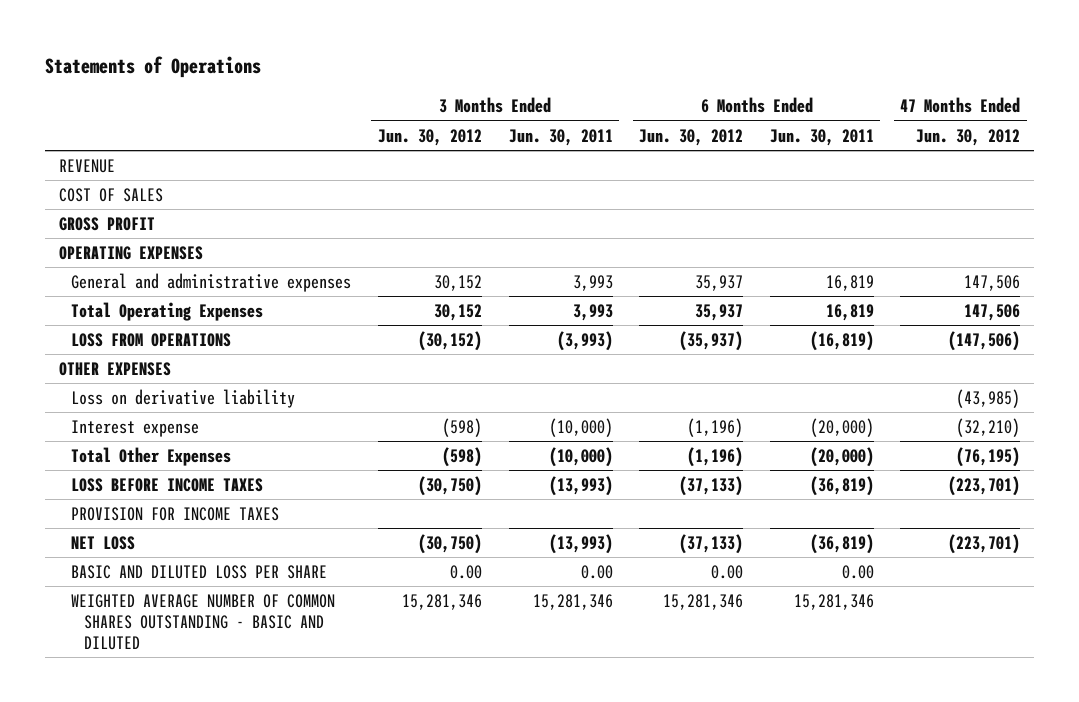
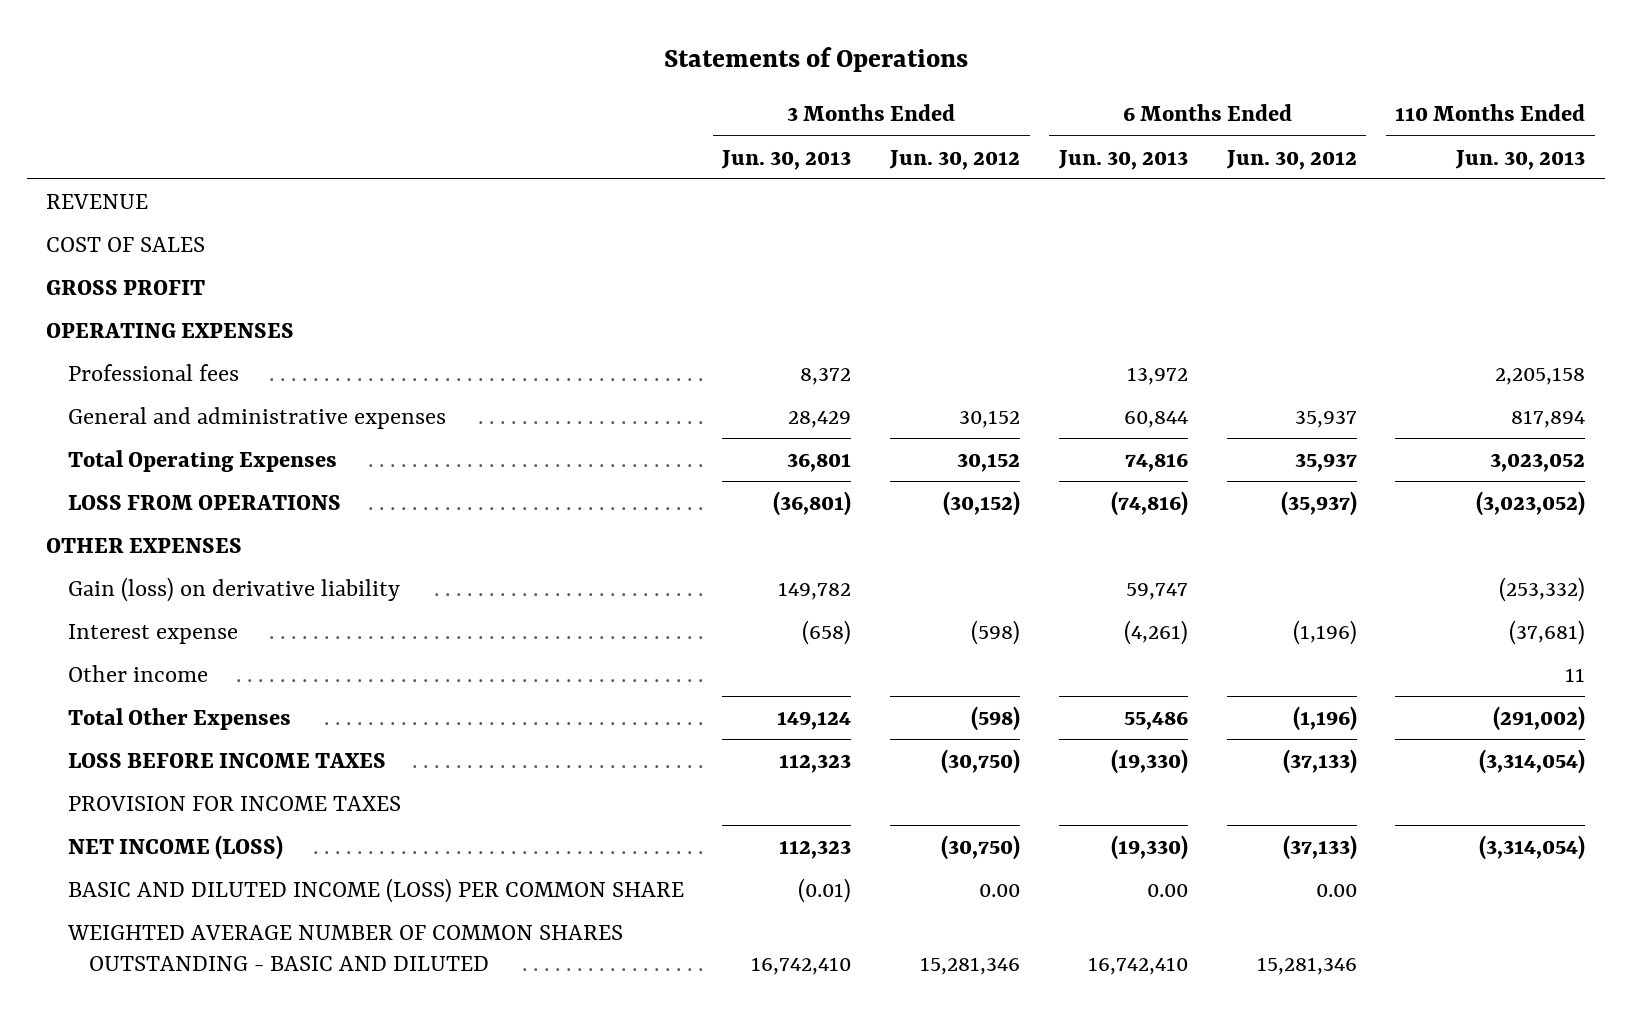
- | 3 Months Ended Jun. 30, 2012 | 3 Months Ended Jun. 30, 2011 | 6 Months Ended Jun. 30, 2012 | 6 Months Ended Jun. 30, 2011 | 47 Months Ended Jun. 30, 2012
+ | 3 Months Ended Jun. 30, 2013 | 3 Months Ended Jun. 30, 2012 | 6 Months Ended Jun. 30, 2013 | 6 Months Ended Jun. 30, 2012 | 110 Months Ended Jun. 30, 2013
+ Professional fees | 8,372 | | 13,972 | | 2,205,158
- Loss on derivative liability | | | | | (43,985)
+ Gain (loss) on derivative liability | 149,782 | | 59,747 | | (253,332)
+ Other income | | | | | 11
- NET LOSS | (30,750) | (13,993) | (37,133) | (36,819) | (223,701)
- BASIC AND DILUTED LOSS PER SHARE | 0.00 | 0.00 | 0.00 | 0.00 |
+ NET INCOME (LOSS) | 112,323 | (30,750) | (19,330) | (37,133) | (3,314,054)
+ BASIC AND DILUTED INCOME (LOSS) PER COMMON SHARE | (0.01) | 0.00 | 0.00 | 0.00 |

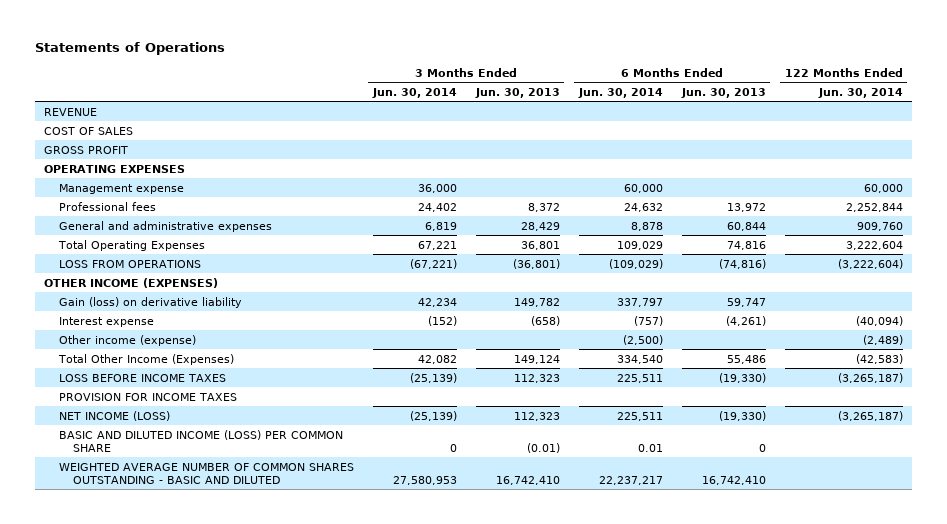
- | 3 Months Ended Jun. 30, 2013 | 3 Months Ended Jun. 30, 2012 | 6 Months Ended Jun. 30, 2013 | 6 Months Ended Jun. 30, 2012 | 110 Months Ended Jun. 30, 2013
+ | 3 Months Ended Jun. 30, 2014 | 3 Months Ended Jun. 30, 2013 | 6 Months Ended Jun. 30, 2014 | 6 Months Ended Jun. 30, 2013 | 122 Months Ended Jun. 30, 2014
+ Management expense | 36,000 | | 60,000 | | 60,000
- OTHER EXPENSES
+ OTHER INCOME (EXPENSES)
- Other income | | | | | 11
- Total Other Expenses | 149,124 | (598) | 55,486 | (1,196) | (291,002)
+ Other income (expense) | | | (2,500) | | (2,489)
+ Total Other Income (Expenses) | 42,082 | 149,124 | 334,540 | 55,486 | (42,583)
- BASIC AND DILUTED INCOME (LOSS) PER COMMON SHARE | (0.01) | 0.00 | 0.00 | 0.00 |
+ BASIC AND DILUTED INCOME (LOSS) PER COMMON SHARE | 0 | (0.01) | 0.01 | 0 |

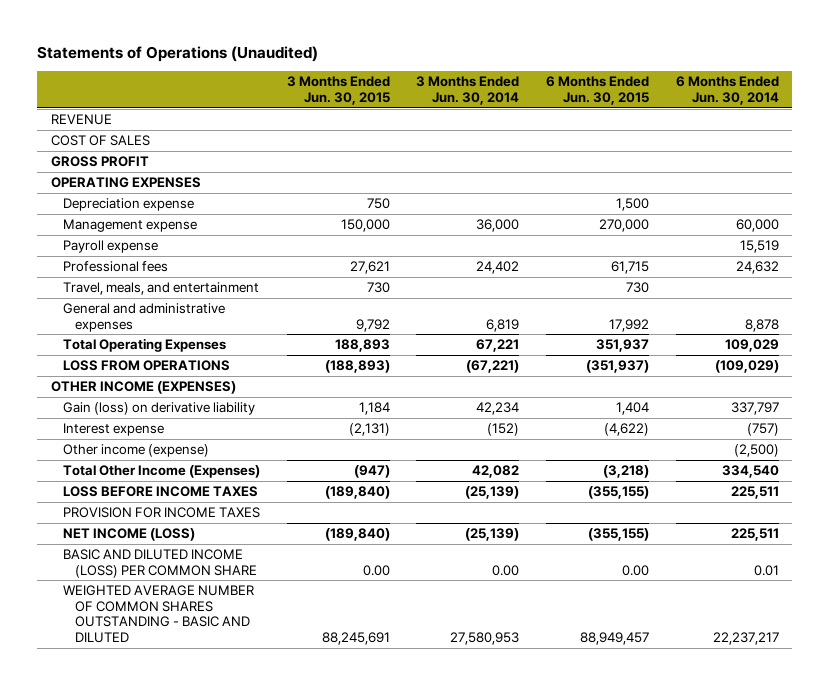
- Statements of Operations
+ Statements of Operations (Unaudited)
- | 3 Months Ended Jun. 30, 2014 | 3 Months Ended Jun. 30, 2013 | 6 Months Ended Jun. 30, 2014 | 6 Months Ended Jun. 30, 2013 | 122 Months Ended Jun. 30, 2014
+ | 3 Months Ended Jun. 30, 2015 | 3 Months Ended Jun. 30, 2014 | 6 Months Ended Jun. 30, 2015 | 6 Months Ended Jun. 30, 2014
+ Depreciation expense | 750 | | 1,500 |
+ Payroll expense | | | | 15,519
+ Travel, meals, and entertainment | 730 | | 730 |
- BASIC AND DILUTED INCOME (LOSS) PER COMMON SHARE | 0 | (0.01) | 0.01 | 0 |
+ BASIC AND DILUTED INCOME (LOSS) PER COMMON SHARE | 0.00 | 0.00 | 0.00 | 0.01

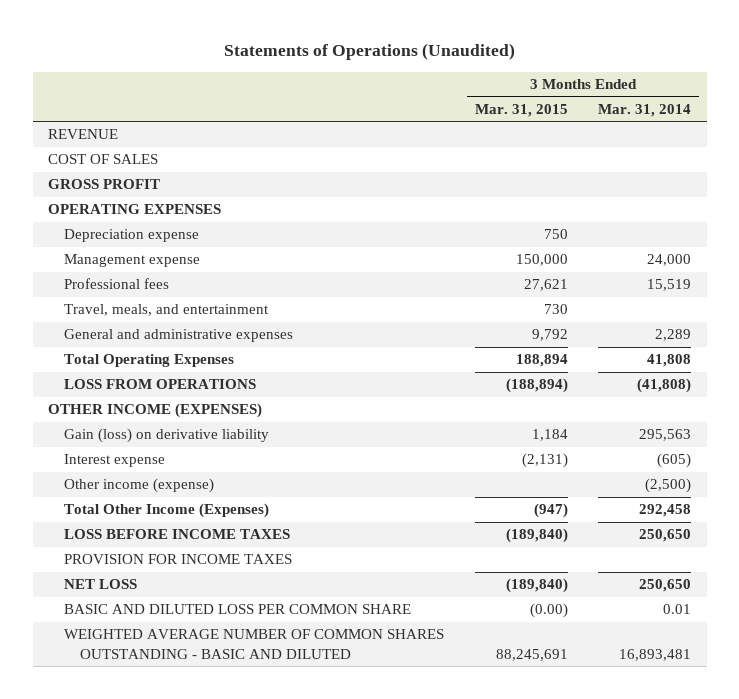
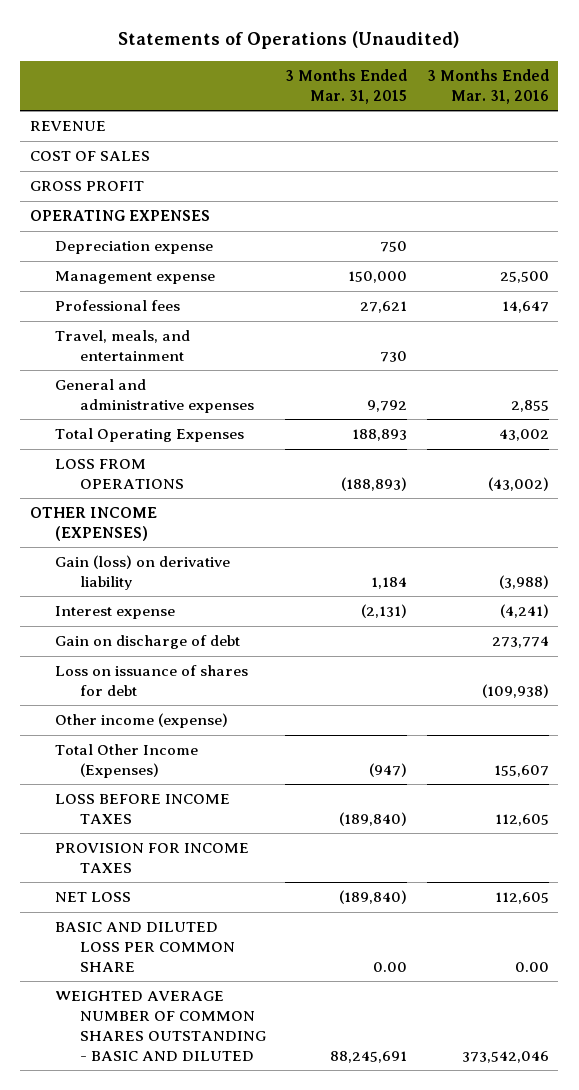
- | 3 Months Ended Mar. 31, 2015 | 3 Months Ended Mar. 31, 2014
+ | 3 Months Ended Mar. 31, 2015 | 3 Months Ended Mar. 31, 2016
- Total Operating Expenses | 188,894 | 41,808
- LOSS FROM OPERATIONS | (188,894) | (41,808)
+ Total Operating Expenses | 188,893 | 43,002
+ LOSS FROM OPERATIONS | (188,893) | (43,002)
+ Gain on discharge of debt | | 273,774
+ Loss on issuance of shares for debt | | (109,938)
- BASIC AND DILUTED LOSS PER COMMON SHARE | (0.00) | 0.01
+ BASIC AND DILUTED LOSS PER COMMON SHARE | 0.00 | 0.00

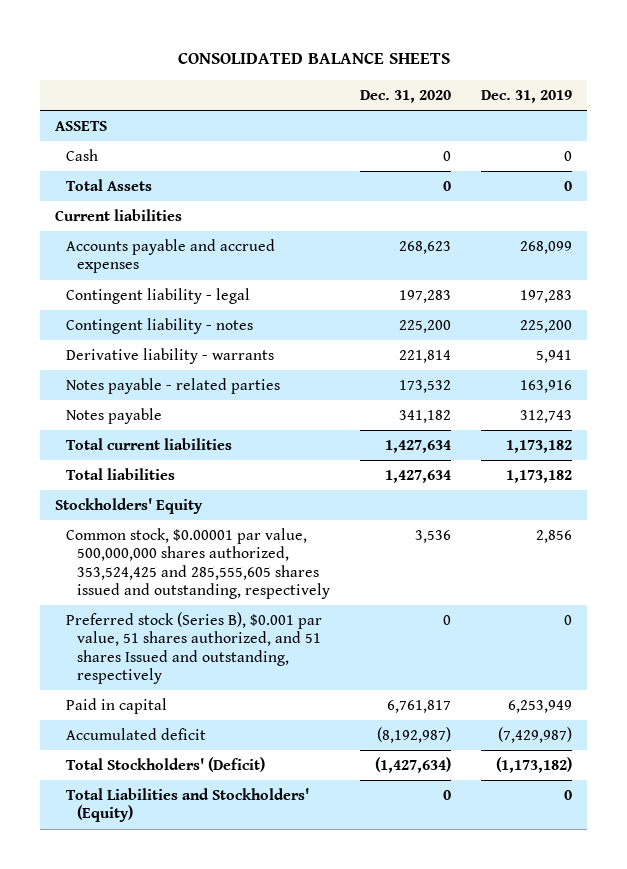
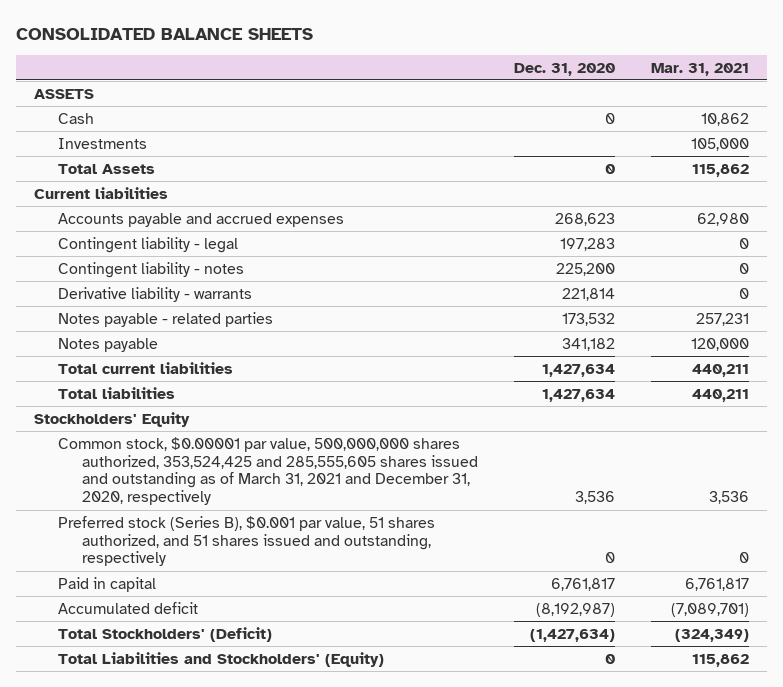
- | Dec. 31, 2020 | Dec. 31, 2019
+ | Dec. 31, 2020 | Mar. 31, 2021
+ Investments | | 105,000
- Common stock, $0.00001 par value, 500,000,000 shares authorized, 353,524,425 and 285,555,605 shares issued and outstanding, respectively | 3,536 | 2,856
- Preferred stock (Series B), $0.001 par value, 51 shares authorized, and 51 shares Issued and outstanding, respectively | 0 | 0
+ Common stock, $0.00001 par value, 500,000,000 shares authorized, 353,524,425 and 285,555,605 shares issued and outstanding as of March 31, 2021 and December 31, 2020, respectively | 3,536 | 3,536
+ Preferred stock (Series B), $0.001 par value, 51 shares authorized, and 51 shares issued and outstanding, respectively | 0 | 0

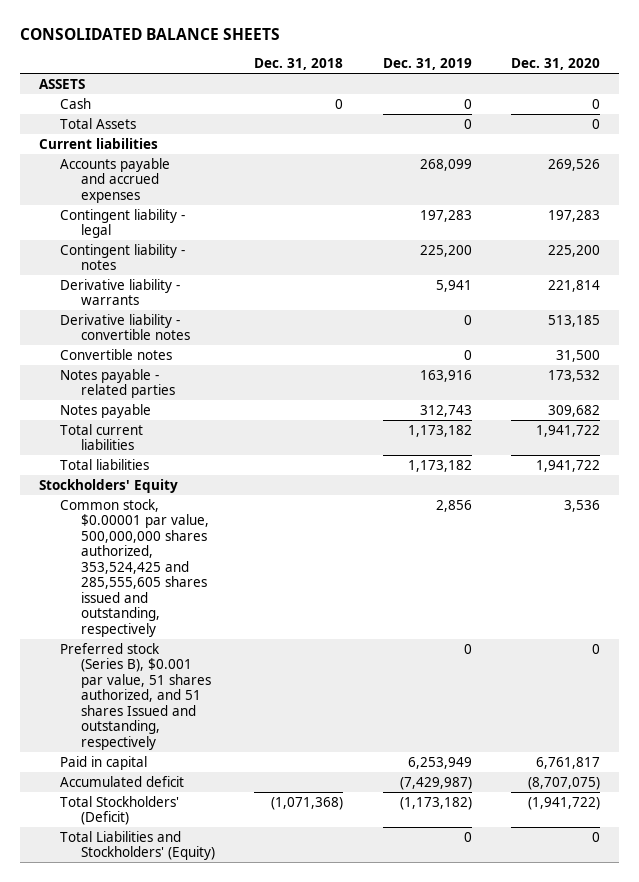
- | Dec. 31, 2020 | Mar. 31, 2021
+ | Dec. 31, 2018 | Dec. 31, 2019 | Dec. 31, 2020
- Investments | | 105,000
- Accounts payable and accrued expenses | 268,623 | 62,980
+ Accounts payable and accrued expenses | | 268,099 | 269,526
+ Derivative liability - convertible notes | | 0 | 513,185
+ Convertible notes | | 0 | 31,500
- Notes payable | 341,182 | 120,000
- Total current liabilities | 1,427,634 | 440,211
- Total liabilities | 1,427,634 | 440,211
+ Notes payable | | 312,743 | 309,682
+ Total current liabilities | | 1,173,182 | 1,941,722
+ Total liabilities | | 1,173,182 | 1,941,722
- Common stock, $0.00001 par value, 500,000,000 shares authorized, 353,524,425 and 285,555,605 shares issued and outstanding as of March 31, 2021 and December 31, 2020, respectively | 3,536 | 3,536
- Preferred stock (Series B), $0.001 par value, 51 shares authorized, and 51 shares issued and outstanding, respectively | 0 | 0
+ Common stock, $0.00001 par value, 500,000,000 shares authorized, 353,524,425 and 285,555,605 shares issued and outstanding, respectively | | 2,856 | 3,536
+ Preferred stock (Series B), $0.001 par value, 51 shares authorized, and 51 shares Issued and outstanding, respectively | | 0 | 0
- Accumulated deficit | (8,192,987) | (7,089,701)
- Total Stockholders' (Deficit) | (1,427,634) | (324,349)
+ Accumulated deficit | | (7,429,987) | (8,707,075)
+ Total Stockholders' (Deficit) | (1,071,368) | (1,173,182) | (1,941,722)

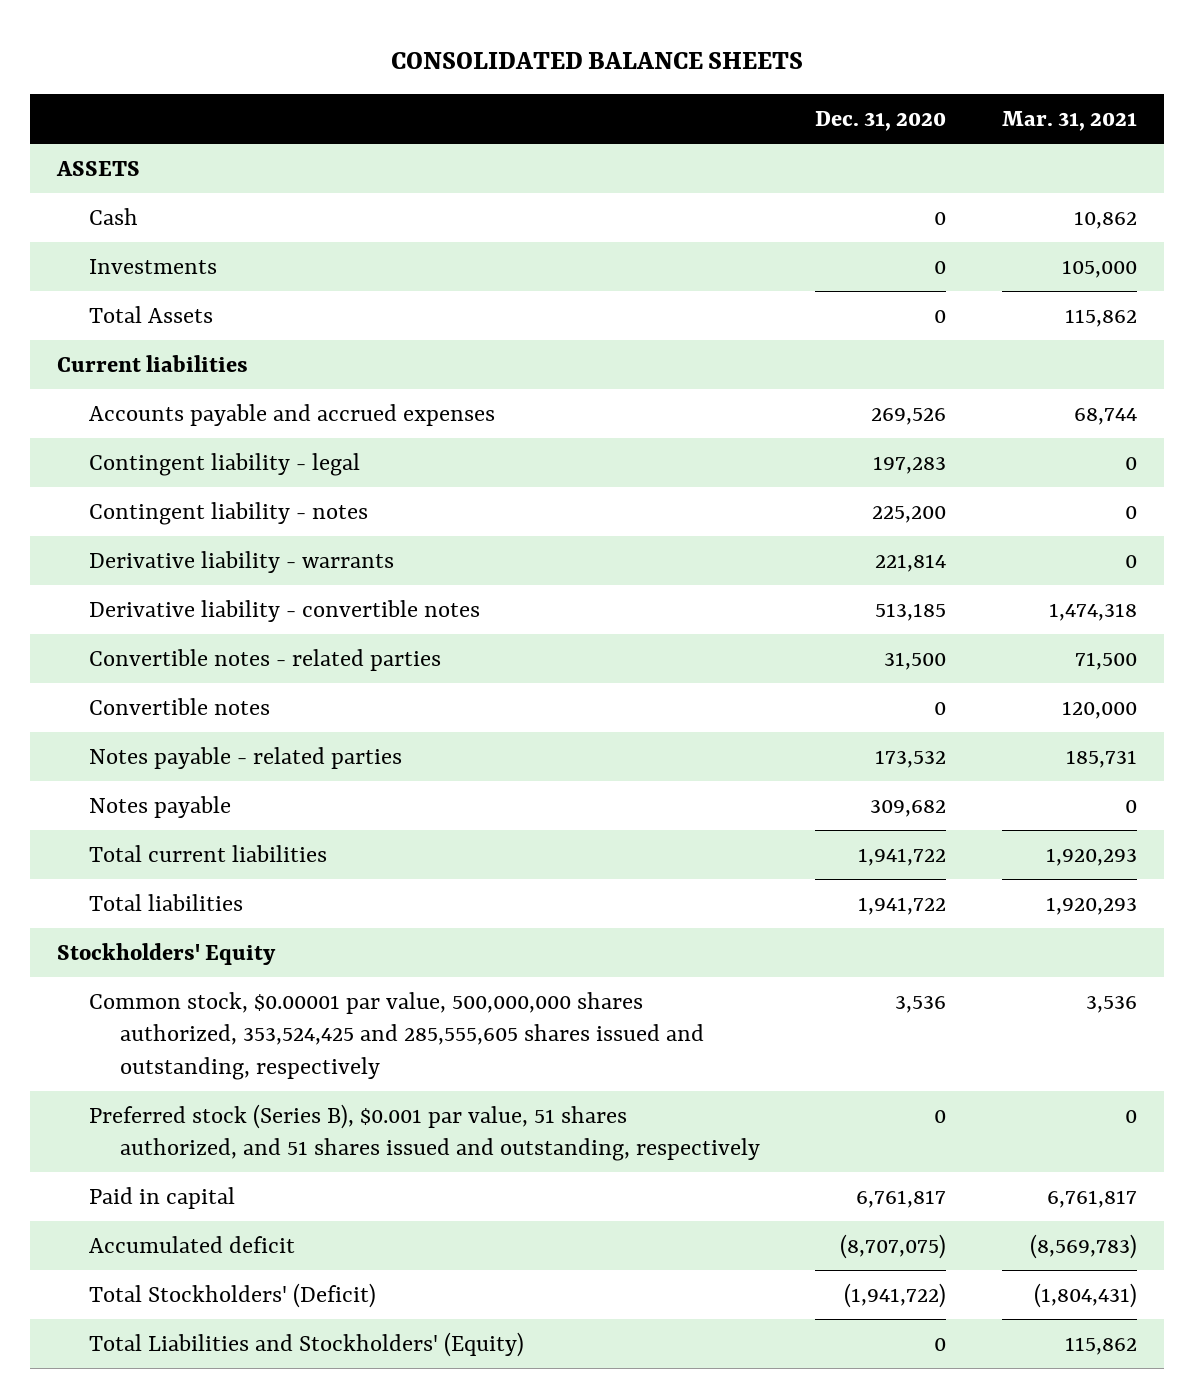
- | Dec. 31, 2018 | Dec. 31, 2019 | Dec. 31, 2020
+ | Dec. 31, 2020 | Mar. 31, 2021
+ Investments | 0 | 105,000
- Convertible notes | | 0 | 31,500
+ Convertible notes - related parties | 31,500 | 71,500
+ Convertible notes | 0 | 120,000
- Preferred stock (Series B), $0.001 par value, 51 shares authorized, and 51 shares Issued and outstanding, respectively | | 0 | 0
+ Preferred stock (Series B), $0.001 par value, 51 shares authorized, and 51 shares issued and outstanding, respectively | 0 | 0

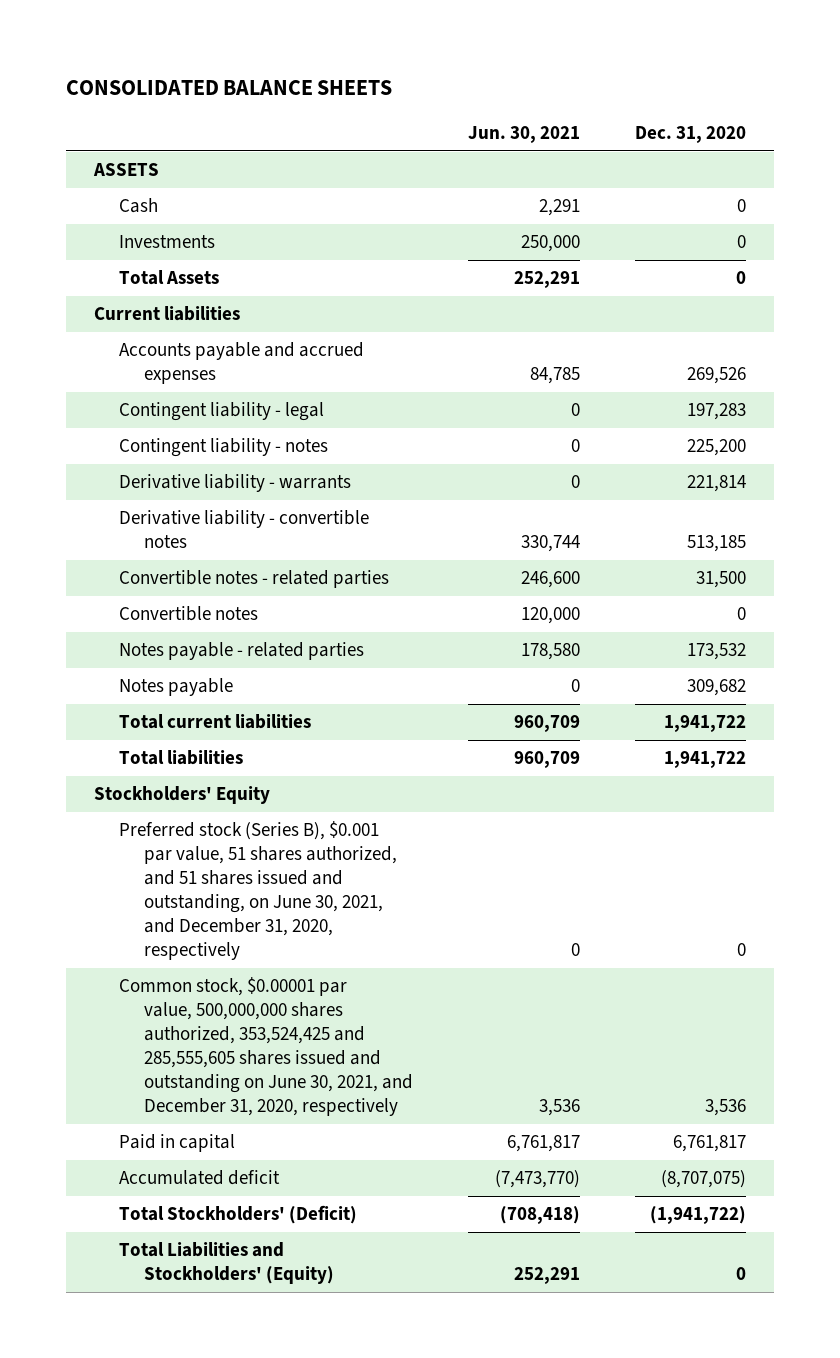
- | Dec. 31, 2020 | Mar. 31, 2021
+ | Jun. 30, 2021 | Dec. 31, 2020
- Common stock, $0.00001 par value, 500,000,000 shares authorized, 353,524,425 and 285,555,605 shares issued and outstanding, respectively | 3,536 | 3,536
- Preferred stock (Series B), $0.001 par value, 51 shares authorized, and 51 shares issued and outstanding, respectively | 0 | 0
+ Preferred stock (Series B), $0.001 par value, 51 shares authorized, and 51 shares issued and outstanding, on June 30, 2021, and December 31, 2020, respectively | 0 | 0
+ Common stock, $0.00001 par value, 500,000,000 shares authorized, 353,524,425 and 285,555,605 shares issued and outstanding on June 30, 2021, and December 31, 2020, respectively | 3,536 | 3,536

